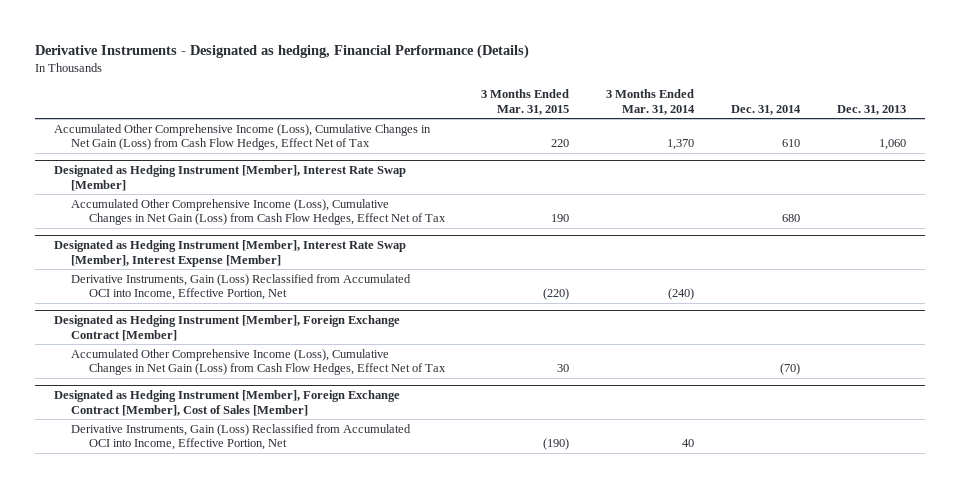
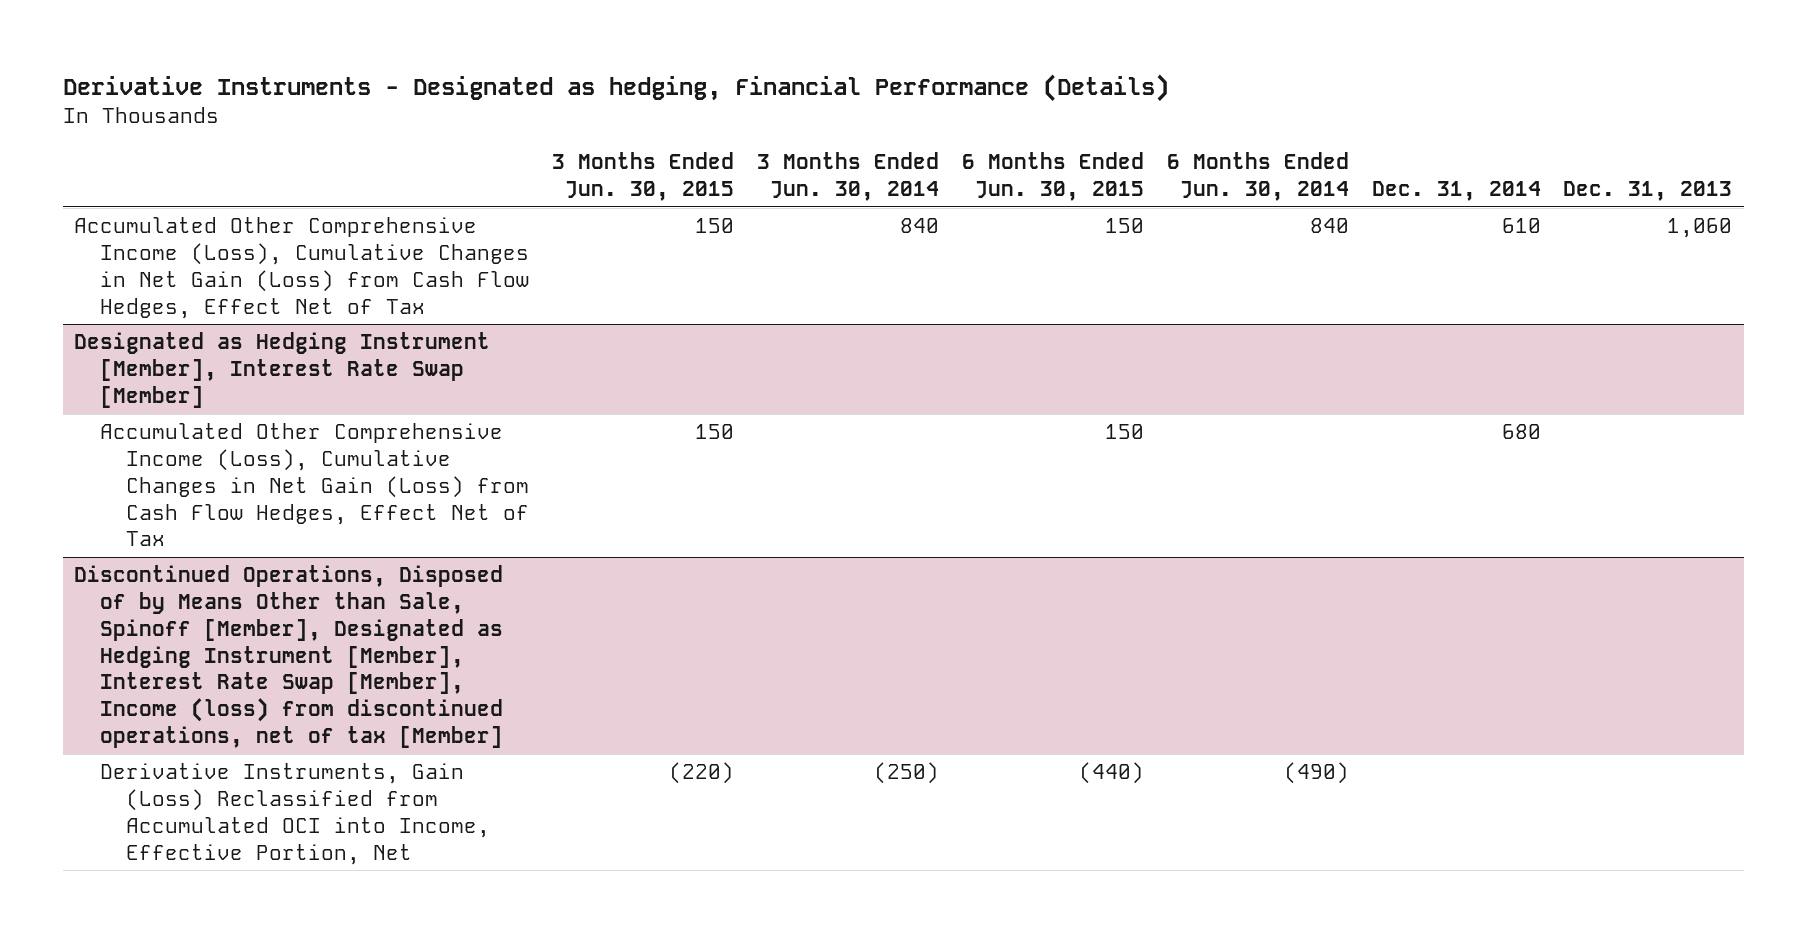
- | 3 Months Ended Mar. 31, 2015 | 3 Months Ended Mar. 31, 2014 | Dec. 31, 2014 | Dec. 31, 2013
+ | 3 Months Ended Jun. 30, 2015 | 3 Months Ended Jun. 30, 2014 | 6 Months Ended Jun. 30, 2015 | 6 Months Ended Jun. 30, 2014 | Dec. 31, 2014 | Dec. 31, 2013
- Designated as Hedging Instrument [Member], Interest Rate Swap [Member], Interest Expense [Member]
- Derivative Instruments, Gain (Loss) Reclassified from Accumulated OCI into Income, Effective Portion, Net | (220) | (240) | |
- Designated as Hedging Instrument [Member], Foreign Exchange Contract [Member]
- Accumulated Other Comprehensive Income (Loss), Cumulative Changes in Net Gain (Loss) from Cash Flow Hedges, Effect Net of Tax | 30 | | (70) |
- Designated as Hedging Instrument [Member], Foreign Exchange Contract [Member], Cost of Sales [Member]
+ Discontinued Operations, Disposed of by Means Other than Sale, Spinoff [Member], Designated as Hedging Instrument [Member], Interest Rate Swap [Member], Income (loss) from discontinued operations, net of tax [Member]

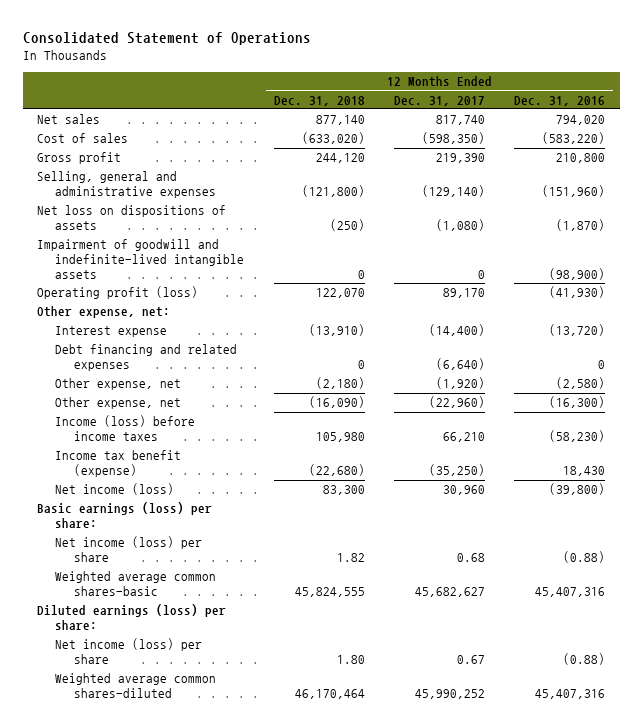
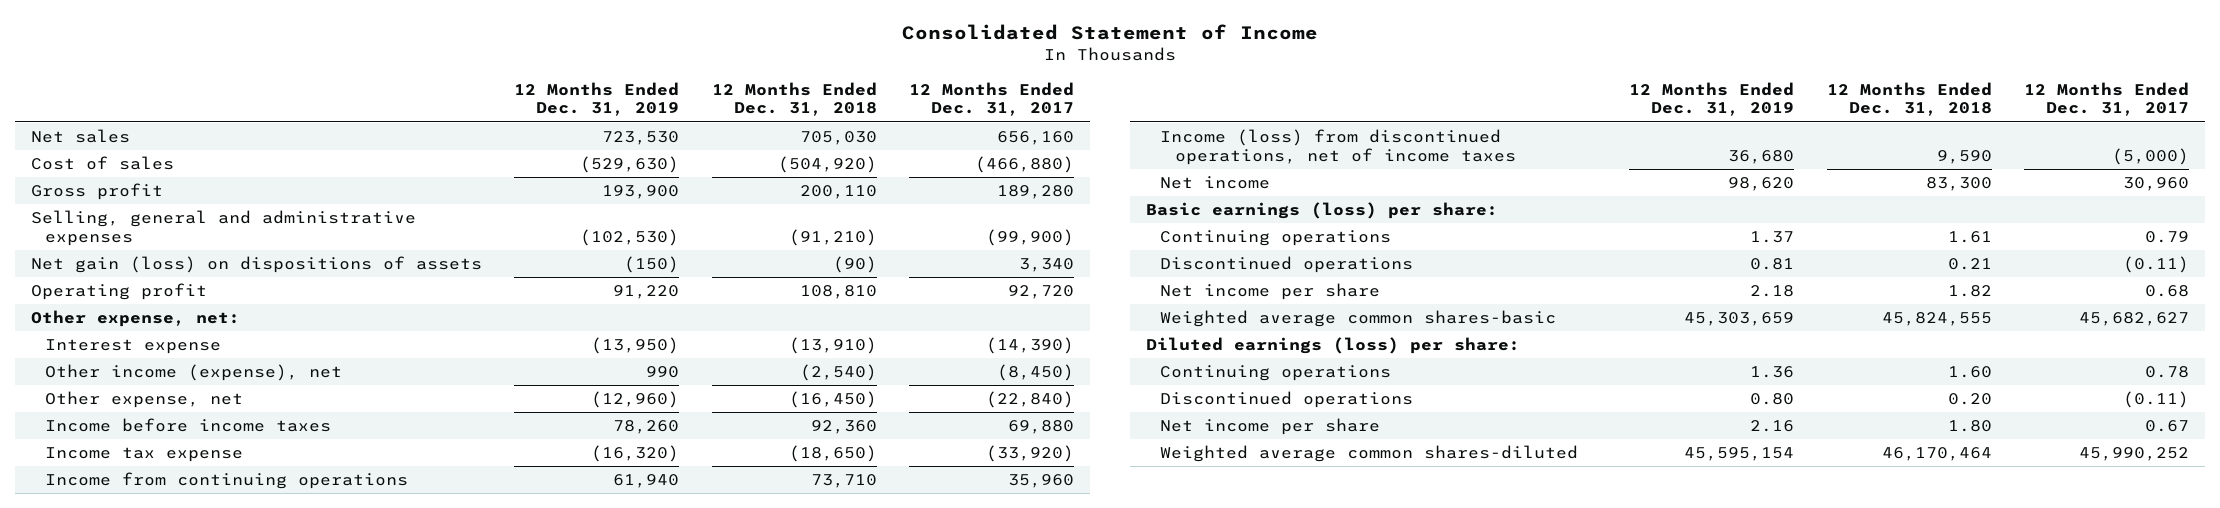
- Consolidated Statement of Operations
+ Consolidated Statement of Income
- | 12 Months Ended Dec. 31, 2018 | 12 Months Ended Dec. 31, 2017 | 12 Months Ended Dec. 31, 2016
+ | 12 Months Ended Dec. 31, 2019 | 12 Months Ended Dec. 31, 2018 | 12 Months Ended Dec. 31, 2017
- Net sales | 877,140 | 817,740 | 794,020
- Cost of sales | (633,020) | (598,350) | (583,220)
- Gross profit | 244,120 | 219,390 | 210,800
- Selling, general and administrative expenses | (121,800) | (129,140) | (151,960)
- Net loss on dispositions of assets | (250) | (1,080) | (1,870)
- Impairment of goodwill and indefinite-lived intangible assets | 0 | 0 | (98,900)
- Operating profit (loss) | 122,070 | 89,170 | (41,930)
+ Net sales | 723,530 | 705,030 | 656,160
+ Cost of sales | (529,630) | (504,920) | (466,880)
+ Gross profit | 193,900 | 200,110 | 189,280
+ Selling, general and administrative expenses | (102,530) | (91,210) | (99,900)
+ Net gain (loss) on dispositions of assets | (150) | (90) | 3,340
+ Operating profit | 91,220 | 108,810 | 92,720
- Interest expense | (13,910) | (14,400) | (13,720)
- Debt financing and related expenses | 0 | (6,640) | 0
- Other expense, net | (2,180) | (1,920) | (2,580)
- Other expense, net | (16,090) | (22,960) | (16,300)
- Income (loss) before income taxes | 105,980 | 66,210 | (58,230)
- Income tax benefit (expense) | (22,680) | (35,250) | 18,430
- Net income (loss) | 83,300 | 30,960 | (39,800)
+ Interest expense | (13,950) | (13,910) | (14,390)
+ Other income (expense), net | 990 | (2,540) | (8,450)
+ Other expense, net | (12,960) | (16,450) | (22,840)
+ Income before income taxes | 78,260 | 92,360 | 69,880
+ Income tax expense | (16,320) | (18,650) | (33,920)
+ Income from continuing operations | 61,940 | 73,710 | 35,960
+ Income (loss) from discontinued operations, net of income taxes | 36,680 | 9,590 | (5,000)
+ Net income | 98,620 | 83,300 | 30,960
- Net income (loss) per share | 1.82 | 0.68 | (0.88)
+ Continuing operations | 1.37 | 1.61 | 0.79
+ Discontinued operations | 0.81 | 0.21 | (0.11)
+ Net income per share | 2.18 | 1.82 | 0.68
- Net income (loss) per share | 1.80 | 0.67 | (0.88)
+ Continuing operations | 1.36 | 1.60 | 0.78
+ Discontinued operations | 0.80 | 0.20 | (0.11)
+ Net income per share | 2.16 | 1.80 | 0.67

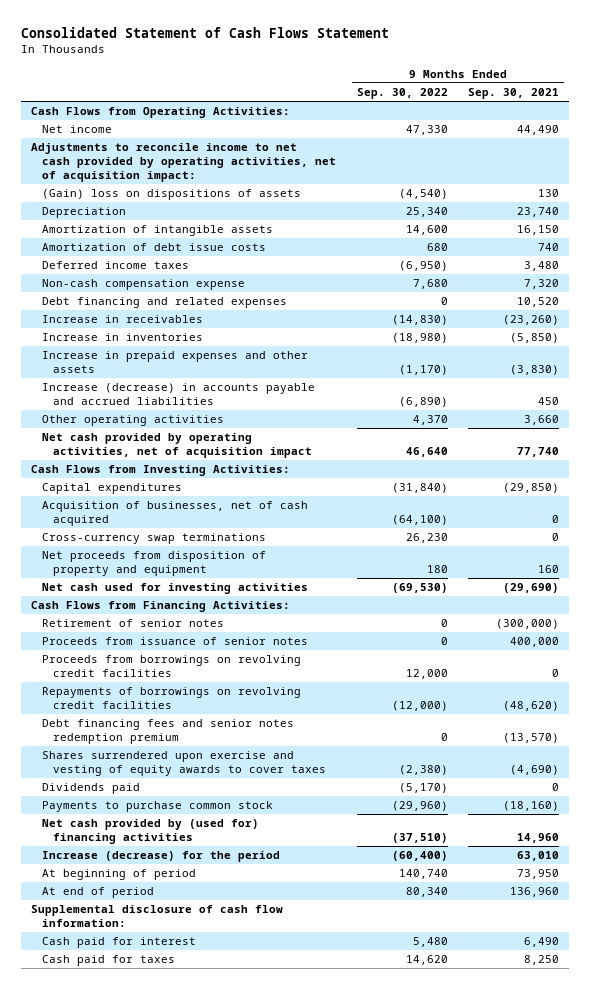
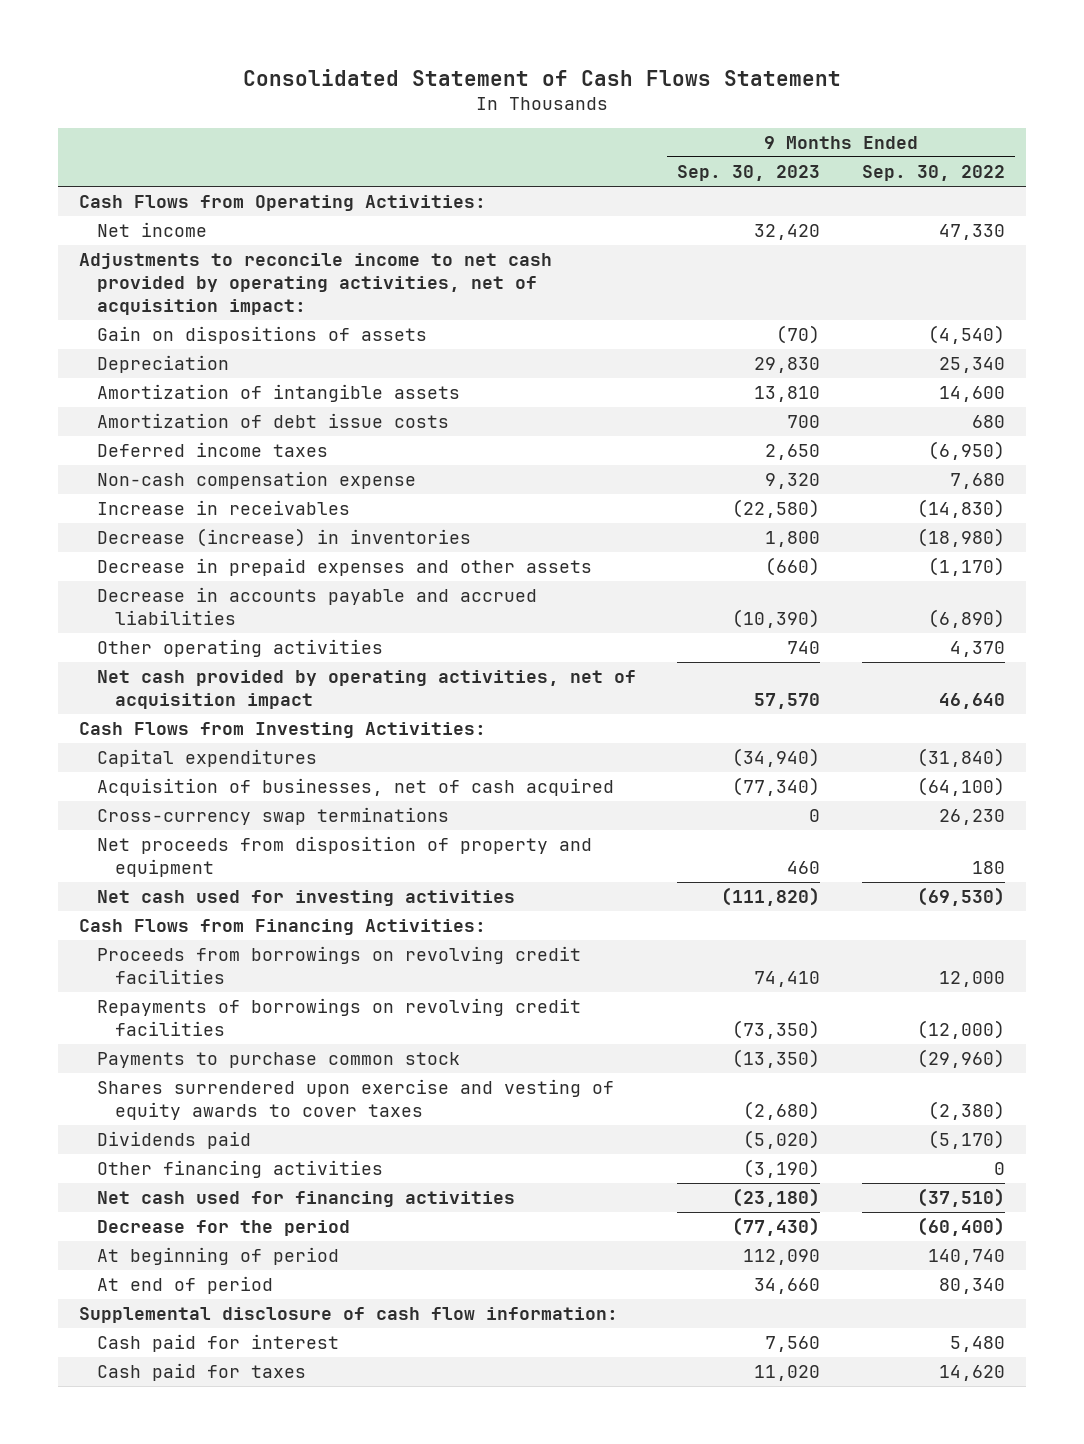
- | 9 Months Ended Sep. 30, 2022 | 9 Months Ended Sep. 30, 2021
+ | 9 Months Ended Sep. 30, 2023 | 9 Months Ended Sep. 30, 2022
- (Gain) loss on dispositions of assets | (4,540) | 130
+ Gain on dispositions of assets | (70) | (4,540)
- Debt financing and related expenses | 0 | 10,520
- Increase in inventories | (18,980) | (5,850)
- Increase in prepaid expenses and other assets | (1,170) | (3,830)
- Increase (decrease) in accounts payable and accrued liabilities | (6,890) | 450
+ Decrease (increase) in inventories | 1,800 | (18,980)
+ Decrease in prepaid expenses and other assets | (660) | (1,170)
+ Decrease in accounts payable and accrued liabilities | (10,390) | (6,890)
- Retirement of senior notes | 0 | (300,000)
- Proceeds from issuance of senior notes | 0 | 400,000
- Debt financing fees and senior notes redemption premium | 0 | (13,570)
moved up: Payments to purchase common stock | (13,350) | (29,960)
- Net cash provided by (used for) financing activities | (37,510) | 14,960
- Increase (decrease) for the period | (60,400) | 63,010
+ Other financing activities | (3,190) | 0
+ Net cash used for financing activities | (23,180) | (37,510)
+ Decrease for the period | (77,430) | (60,400)

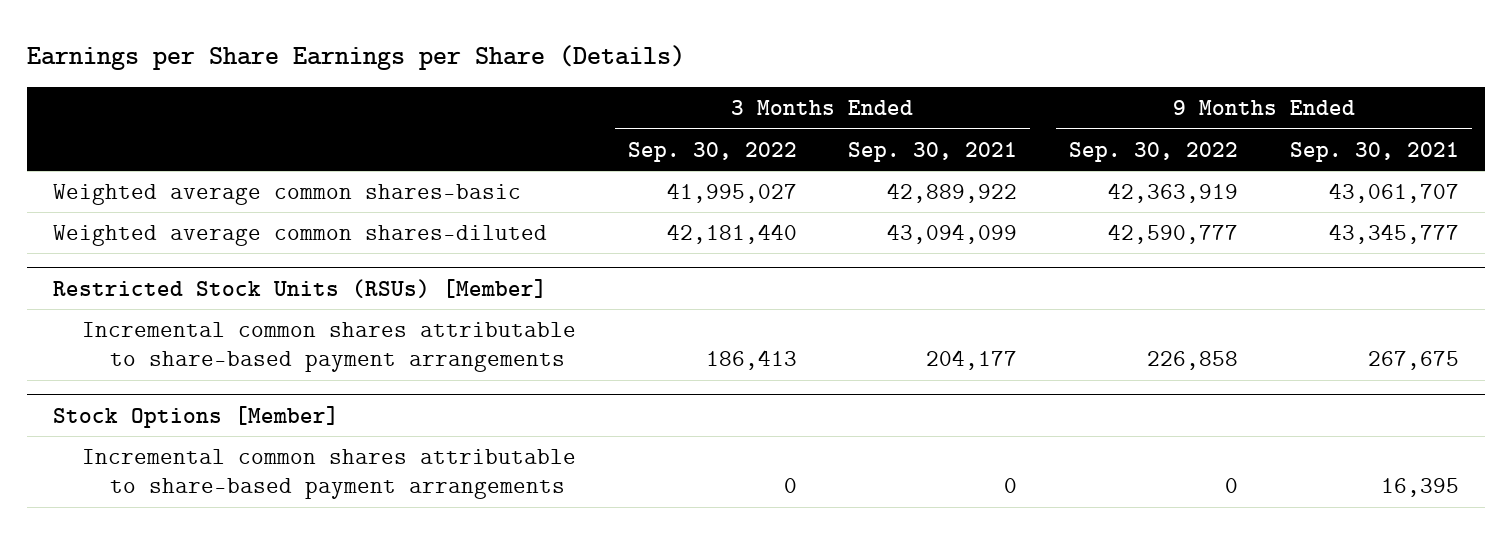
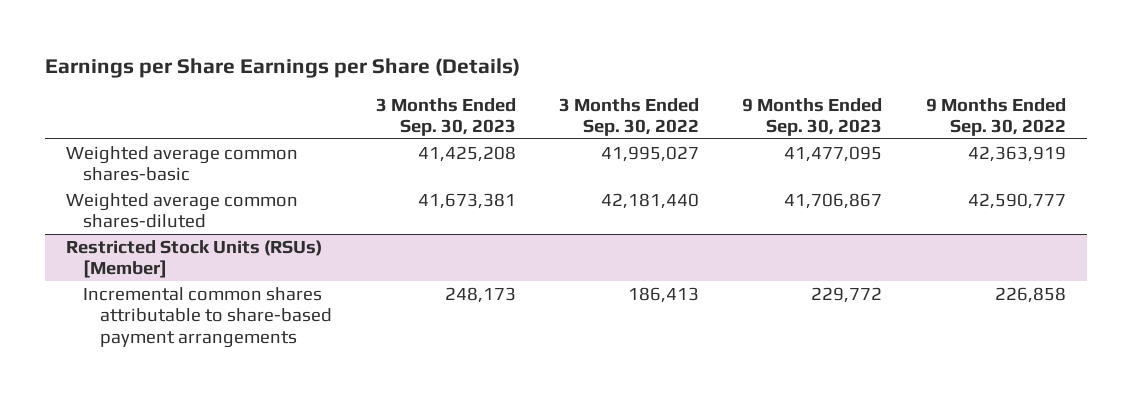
- | 3 Months Ended Sep. 30, 2022 | 3 Months Ended Sep. 30, 2021 | 9 Months Ended Sep. 30, 2022 | 9 Months Ended Sep. 30, 2021
+ | 3 Months Ended Sep. 30, 2023 | 3 Months Ended Sep. 30, 2022 | 9 Months Ended Sep. 30, 2023 | 9 Months Ended Sep. 30, 2022
- Stock Options [Member]
- Incremental common shares attributable to share-based payment arrangements | 0 | 0 | 0 | 16,395

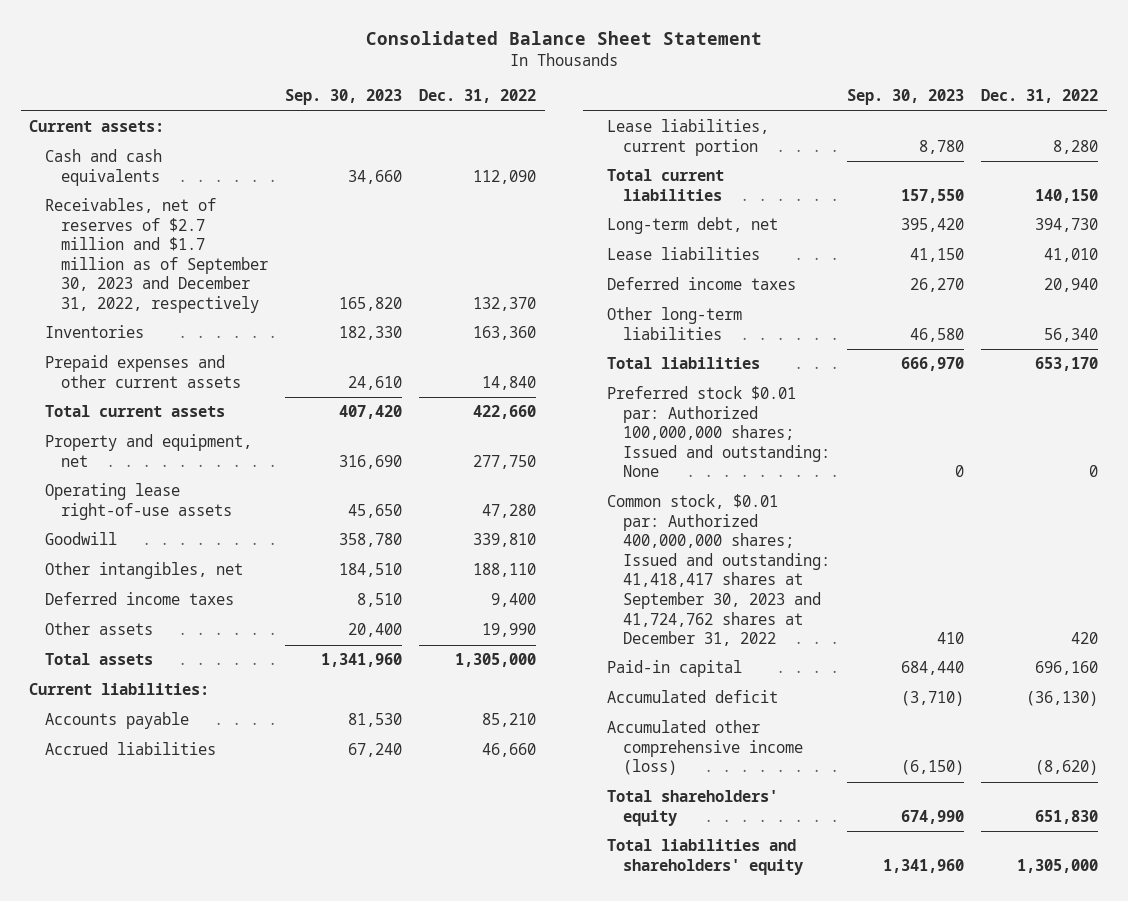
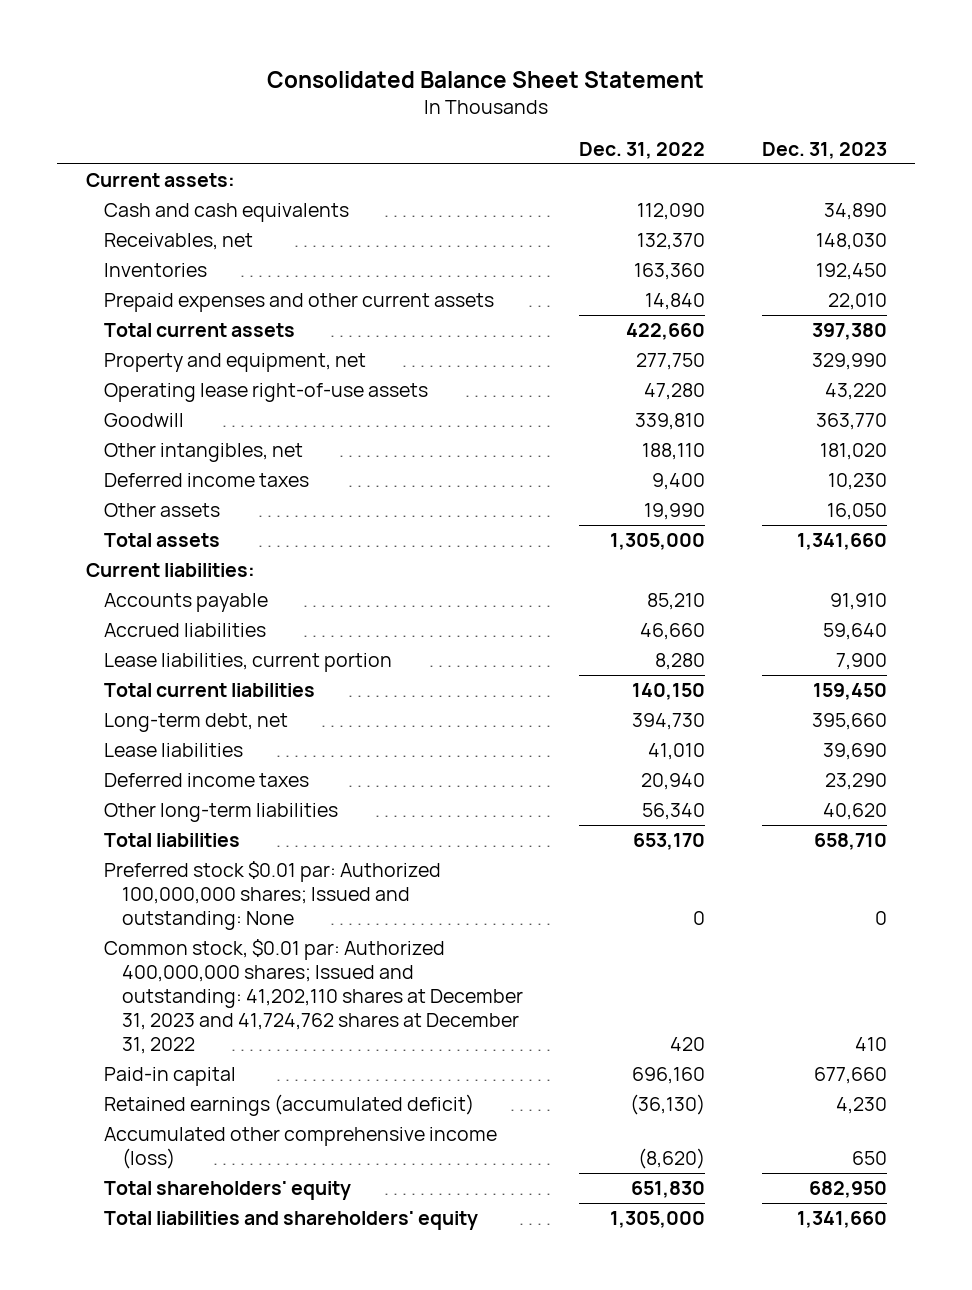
- | Sep. 30, 2023 | Dec. 31, 2022
+ | Dec. 31, 2022 | Dec. 31, 2023
- Receivables, net of reserves of $2.7 million and $1.7 million as of September 30, 2023 and December 31, 2022, respectively | 165,820 | 132,370
+ Receivables, net | 132,370 | 148,030
- Common stock, $0.01 par: Authorized 400,000,000 shares; Issued and outstanding: 41,418,417 shares at September 30, 2023 and 41,724,762 shares at December 31, 2022 | 410 | 420
+ Common stock, $0.01 par: Authorized 400,000,000 shares; Issued and outstanding: 41,202,110 shares at December 31, 2023 and 41,724,762 shares at December 31, 2022 | 420 | 410
- Accumulated deficit | (3,710) | (36,130)
+ Retained earnings (accumulated deficit) | (36,130) | 4,230

